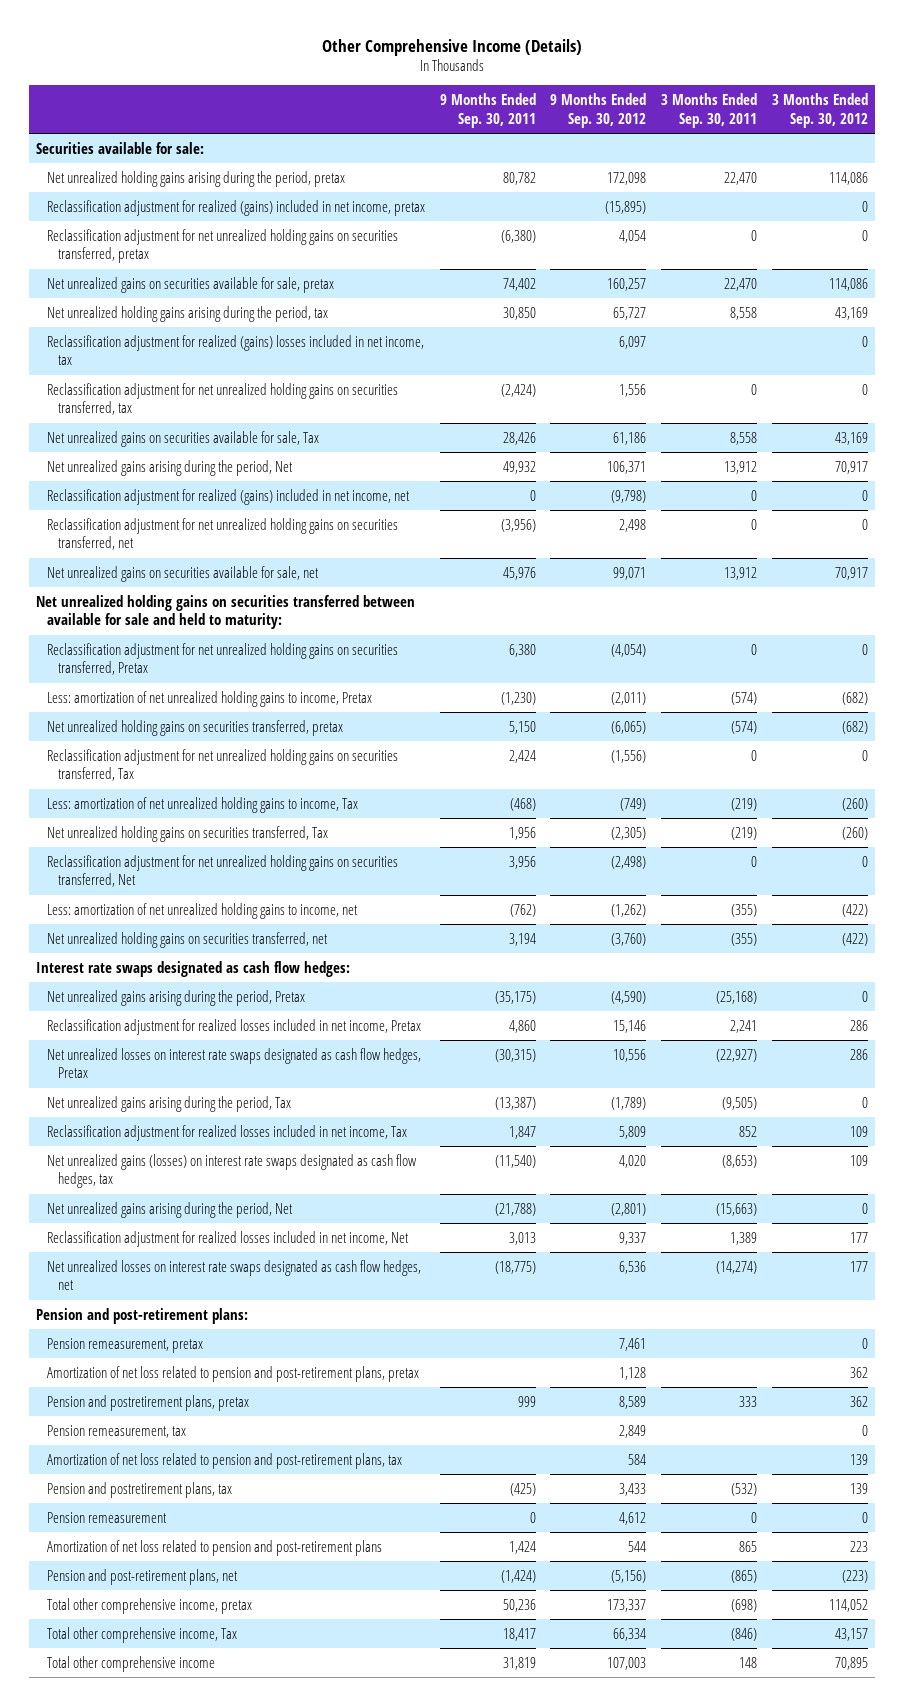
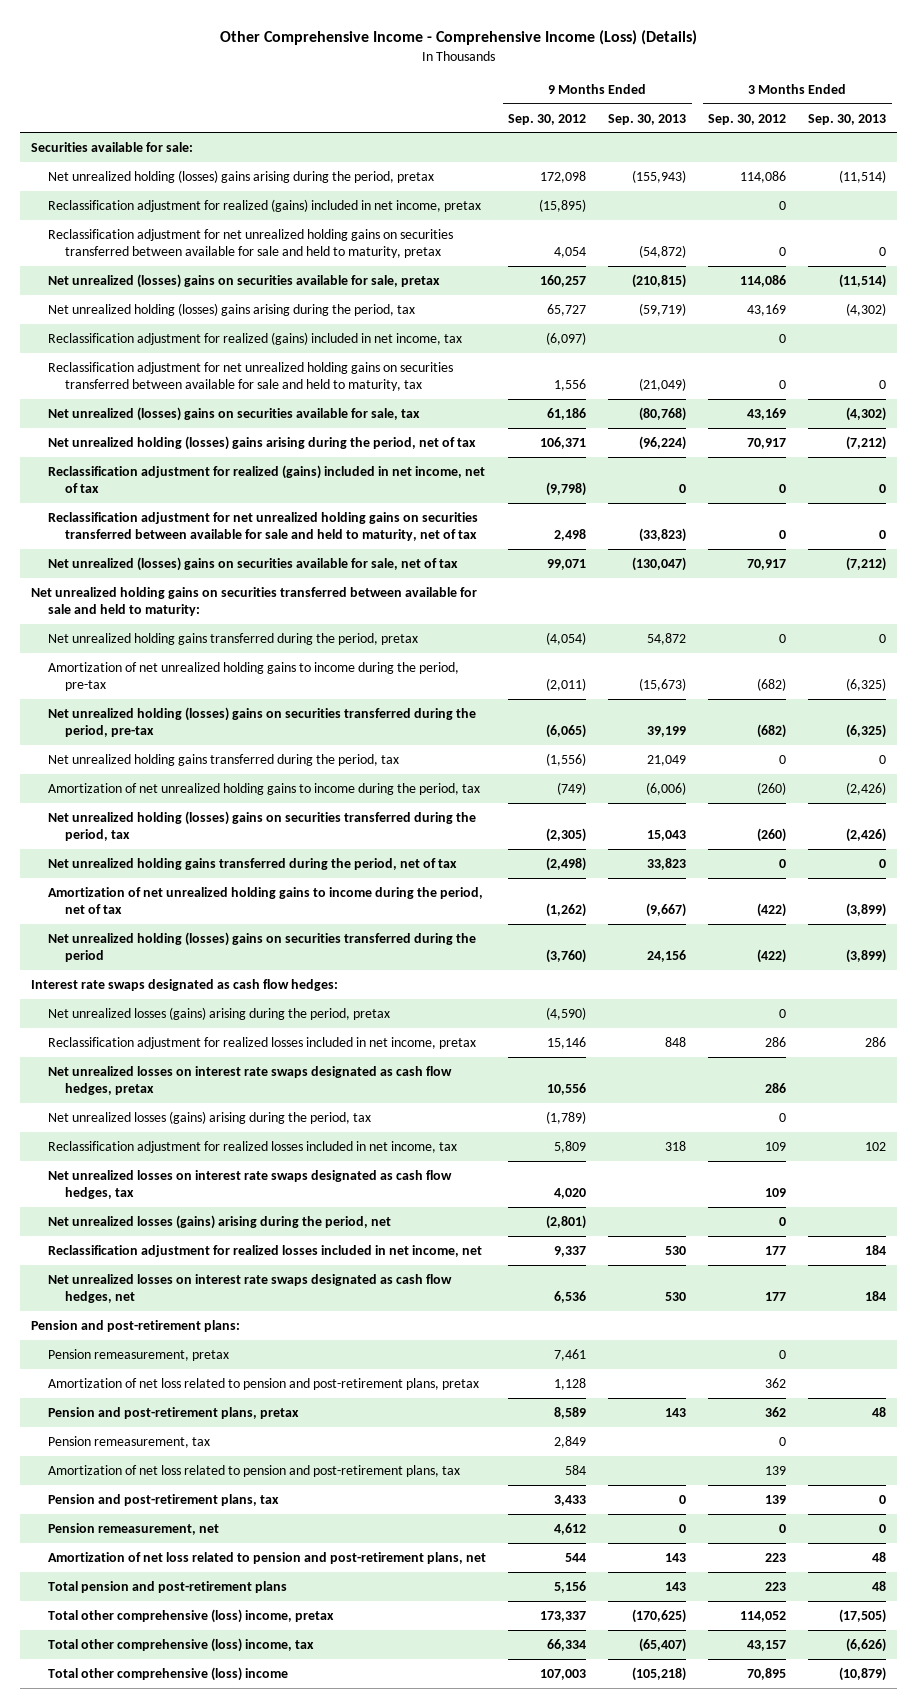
- Other Comprehensive Income (Details)
+ Other Comprehensive Income - Comprehensive Income (Loss) (Details)
- | 9 Months Ended Sep. 30, 2011 | 9 Months Ended Sep. 30, 2012 | 3 Months Ended Sep. 30, 2011 | 3 Months Ended Sep. 30, 2012
+ | 9 Months Ended Sep. 30, 2012 | 9 Months Ended Sep. 30, 2013 | 3 Months Ended Sep. 30, 2012 | 3 Months Ended Sep. 30, 2013
- Net unrealized holding gains arising during the period, pretax | 80,782 | 172,098 | 22,470 | 114,086
+ Net unrealized holding (losses) gains arising during the period, pretax | 172,098 | (155,943) | 114,086 | (11,514)
- Reclassification adjustment for net unrealized holding gains on securities transferred, pretax | (6,380) | 4,054 | 0 | 0
- Net unrealized gains on securities available for sale, pretax | 74,402 | 160,257 | 22,470 | 114,086
- Net unrealized holding gains arising during the period, tax | 30,850 | 65,727 | 8,558 | 43,169
- Reclassification adjustment for realized (gains) losses included in net income, tax | | 6,097 | | 0
- Reclassification adjustment for net unrealized holding gains on securities transferred, tax | (2,424) | 1,556 | 0 | 0
- Net unrealized gains on securities available for sale, Tax | 28,426 | 61,186 | 8,558 | 43,169
- Net unrealized gains arising during the period, Net | 49,932 | 106,371 | 13,912 | 70,917
- Reclassification adjustment for realized (gains) included in net income, net | 0 | (9,798) | 0 | 0
- Reclassification adjustment for net unrealized holding gains on securities transferred, net | (3,956) | 2,498 | 0 | 0
- Net unrealized gains on securities available for sale, net | 45,976 | 99,071 | 13,912 | 70,917
+ Reclassification adjustment for net unrealized holding gains on securities transferred between available for sale and held to maturity, pretax | 4,054 | (54,872) | 0 | 0
+ Net unrealized (losses) gains on securities available for sale, pretax | 160,257 | (210,815) | 114,086 | (11,514)
+ Net unrealized holding (losses) gains arising during the period, tax | 65,727 | (59,719) | 43,169 | (4,302)
+ Reclassification adjustment for realized (gains) included in net income, tax | (6,097) | | 0 |
+ Reclassification adjustment for net unrealized holding gains on securities transferred between available for sale and held to maturity, tax | 1,556 | (21,049) | 0 | 0
+ Net unrealized (losses) gains on securities available for sale, tax | 61,186 | (80,768) | 43,169 | (4,302)
+ Net unrealized holding (losses) gains arising during the period, net of tax | 106,371 | (96,224) | 70,917 | (7,212)
+ Reclassification adjustment for realized (gains) included in net income, net of tax | (9,798) | 0 | 0 | 0
+ Reclassification adjustment for net unrealized holding gains on securities transferred between available for sale and held to maturity, net of tax | 2,498 | (33,823) | 0 | 0
+ Net unrealized (losses) gains on securities available for sale, net of tax | 99,071 | (130,047) | 70,917 | (7,212)
- Reclassification adjustment for net unrealized holding gains on securities transferred, Pretax | 6,380 | (4,054) | 0 | 0
- Less: amortization of net unrealized holding gains to income, Pretax | (1,230) | (2,011) | (574) | (682)
- Net unrealized holding gains on securities transferred, pretax | 5,150 | (6,065) | (574) | (682)
- Reclassification adjustment for net unrealized holding gains on securities transferred, Tax | 2,424 | (1,556) | 0 | 0
- Less: amortization of net unrealized holding gains to income, Tax | (468) | (749) | (219) | (260)
- Net unrealized holding gains on securities transferred, Tax | 1,956 | (2,305) | (219) | (260)
- Reclassification adjustment for net unrealized holding gains on securities transferred, Net | 3,956 | (2,498) | 0 | 0
- Less: amortization of net unrealized holding gains to income, net | (762) | (1,262) | (355) | (422)
- Net unrealized holding gains on securities transferred, net | 3,194 | (3,760) | (355) | (422)
+ Net unrealized holding gains transferred during the period, pretax | (4,054) | 54,872 | 0 | 0
+ Amortization of net unrealized holding gains to income during the period, pre-tax | (2,011) | (15,673) | (682) | (6,325)
+ Net unrealized holding (losses) gains on securities transferred during the period, pre-tax | (6,065) | 39,199 | (682) | (6,325)
+ Net unrealized holding gains transferred during the period, tax | (1,556) | 21,049 | 0 | 0
+ Amortization of net unrealized holding gains to income during the period, tax | (749) | (6,006) | (260) | (2,426)
+ Net unrealized holding (losses) gains on securities transferred during the period, tax | (2,305) | 15,043 | (260) | (2,426)
+ Net unrealized holding gains transferred during the period, net of tax | (2,498) | 33,823 | 0 | 0
+ Amortization of net unrealized holding gains to income during the period, net of tax | (1,262) | (9,667) | (422) | (3,899)
+ Net unrealized holding (losses) gains on securities transferred during the period | (3,760) | 24,156 | (422) | (3,899)
- Net unrealized gains arising during the period, Pretax | (35,175) | (4,590) | (25,168) | 0
- Reclassification adjustment for realized losses included in net income, Pretax | 4,860 | 15,146 | 2,241 | 286
- Net unrealized losses on interest rate swaps designated as cash flow hedges, Pretax | (30,315) | 10,556 | (22,927) | 286
- Net unrealized gains arising during the period, Tax | (13,387) | (1,789) | (9,505) | 0
- Reclassification adjustment for realized losses included in net income, Tax | 1,847 | 5,809 | 852 | 109
- Net unrealized gains (losses) on interest rate swaps designated as cash flow hedges, tax | (11,540) | 4,020 | (8,653) | 109
- Net unrealized gains arising during the period, Net | (21,788) | (2,801) | (15,663) | 0
- Reclassification adjustment for realized losses included in net income, Net | 3,013 | 9,337 | 1,389 | 177
+ Net unrealized losses (gains) arising during the period, pretax | (4,590) | | 0 |
+ Reclassification adjustment for realized losses included in net income, pretax | 15,146 | 848 | 286 | 286
+ Net unrealized losses on interest rate swaps designated as cash flow hedges, pretax | 10,556 | | 286 |
+ Net unrealized losses (gains) arising during the period, tax | (1,789) | | 0 |
+ Reclassification adjustment for realized losses included in net income, tax | 5,809 | 318 | 109 | 102
+ Net unrealized losses on interest rate swaps designated as cash flow hedges, tax | 4,020 | | 109 |
+ Net unrealized losses (gains) arising during the period, net | (2,801) | | 0 |
+ Reclassification adjustment for realized losses included in net income, net | 9,337 | 530 | 177 | 184
- Pension and postretirement plans, pretax | 999 | 8,589 | 333 | 362
+ Pension and post-retirement plans, pretax | 8,589 | 143 | 362 | 48
- Pension and postretirement plans, tax | (425) | 3,433 | (532) | 139
- Pension remeasurement | 0 | 4,612 | 0 | 0
- Amortization of net loss related to pension and post-retirement plans | 1,424 | 544 | 865 | 223
- Pension and post-retirement plans, net | (1,424) | (5,156) | (865) | (223)
- Total other comprehensive income, pretax | 50,236 | 173,337 | (698) | 114,052
- Total other comprehensive income, Tax | 18,417 | 66,334 | (846) | 43,157
- Total other comprehensive income | 31,819 | 107,003 | 148 | 70,895
+ Pension and post-retirement plans, tax | 3,433 | 0 | 139 | 0
+ Pension remeasurement, net | 4,612 | 0 | 0 | 0
+ Amortization of net loss related to pension and post-retirement plans, net | 544 | 143 | 223 | 48
+ Total pension and post-retirement plans | 5,156 | 143 | 223 | 48
+ Total other comprehensive (loss) income, pretax | 173,337 | (170,625) | 114,052 | (17,505)
+ Total other comprehensive (loss) income, tax | 66,334 | (65,407) | 43,157 | (6,626)
+ Total other comprehensive (loss) income | 107,003 | (105,218) | 70,895 | (10,879)

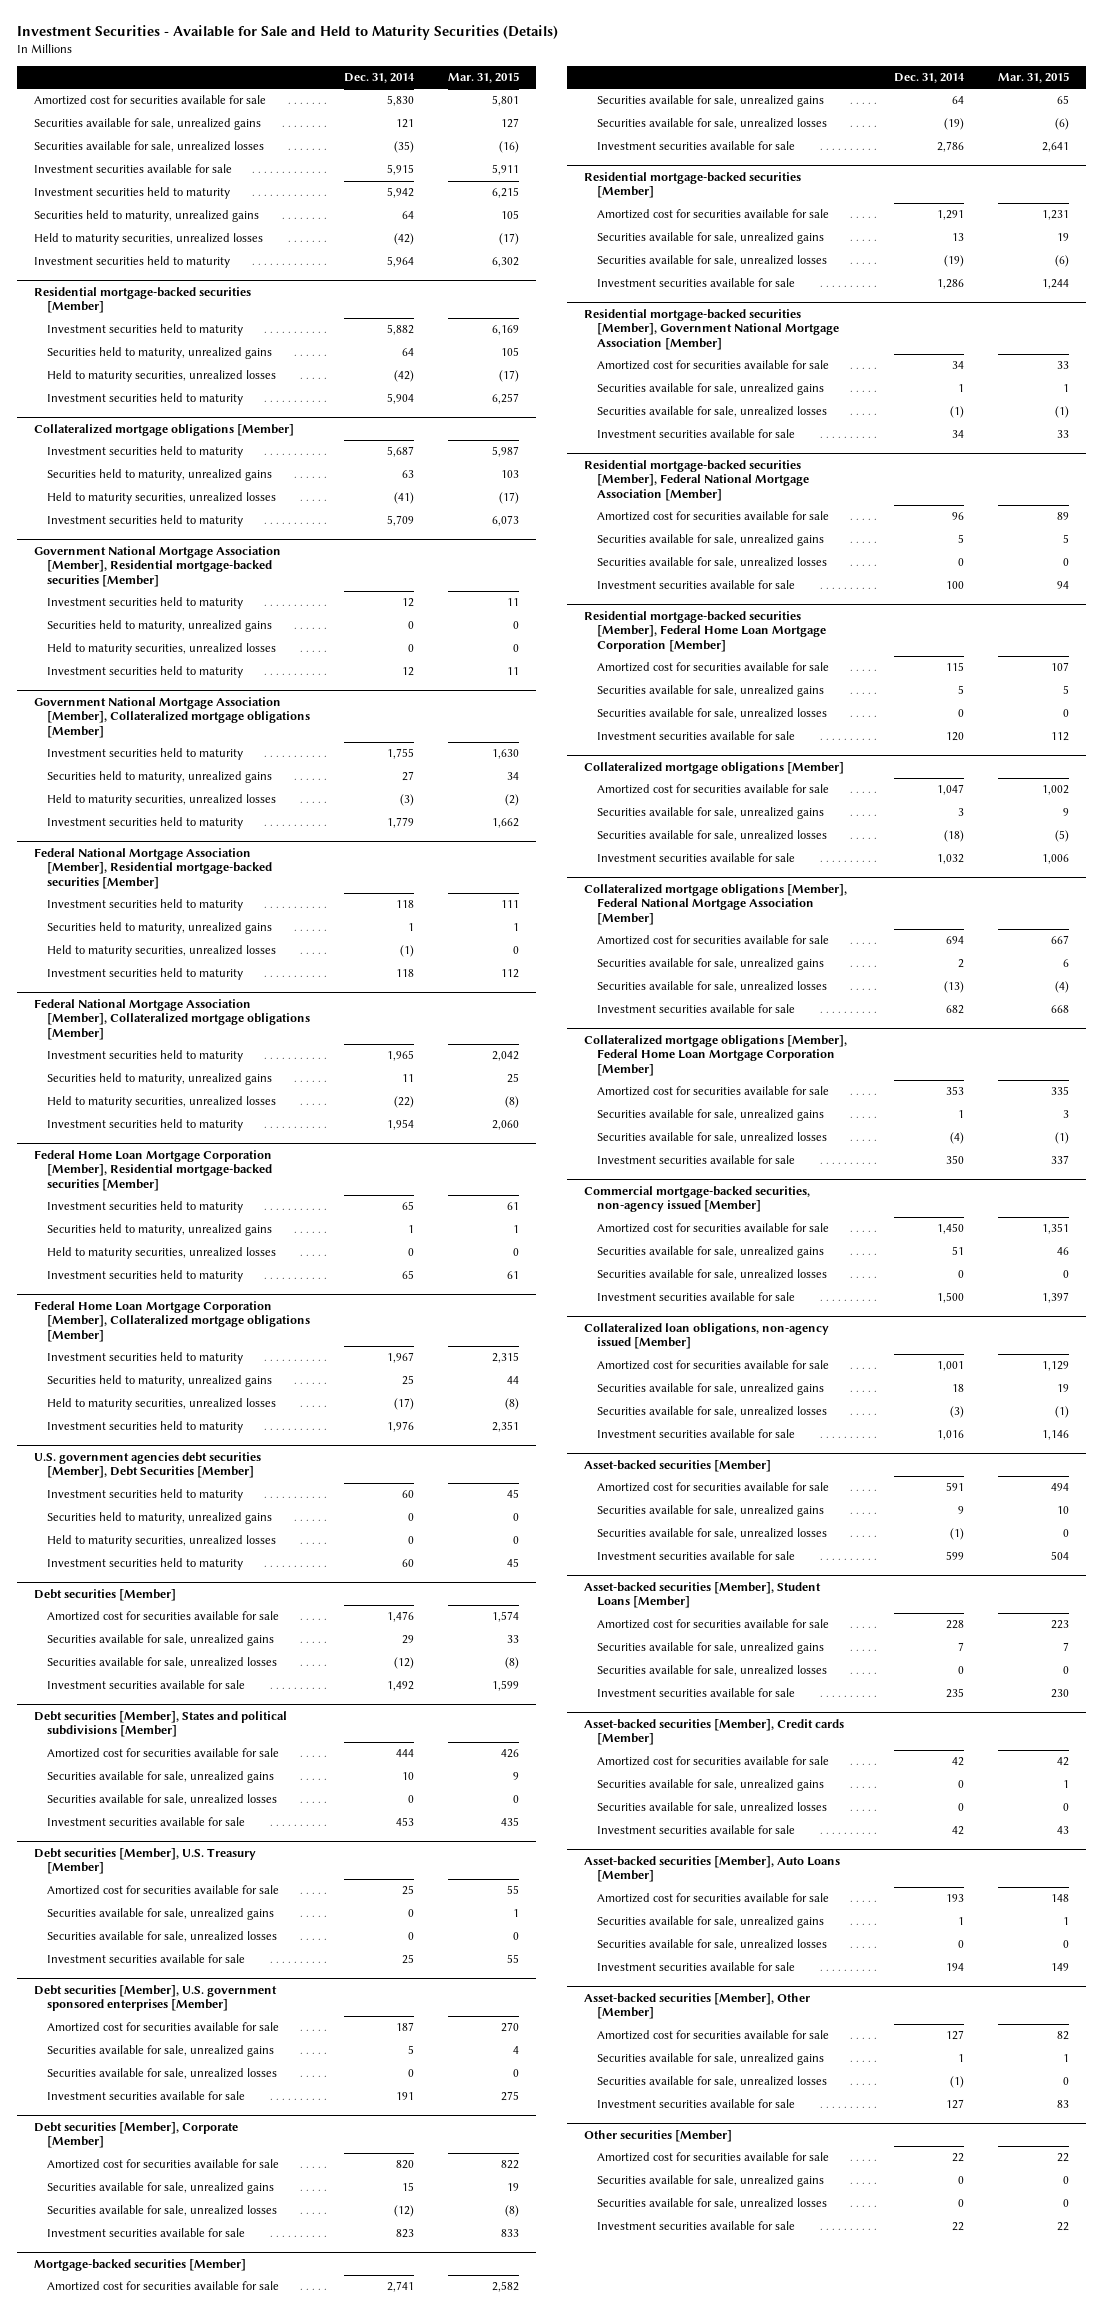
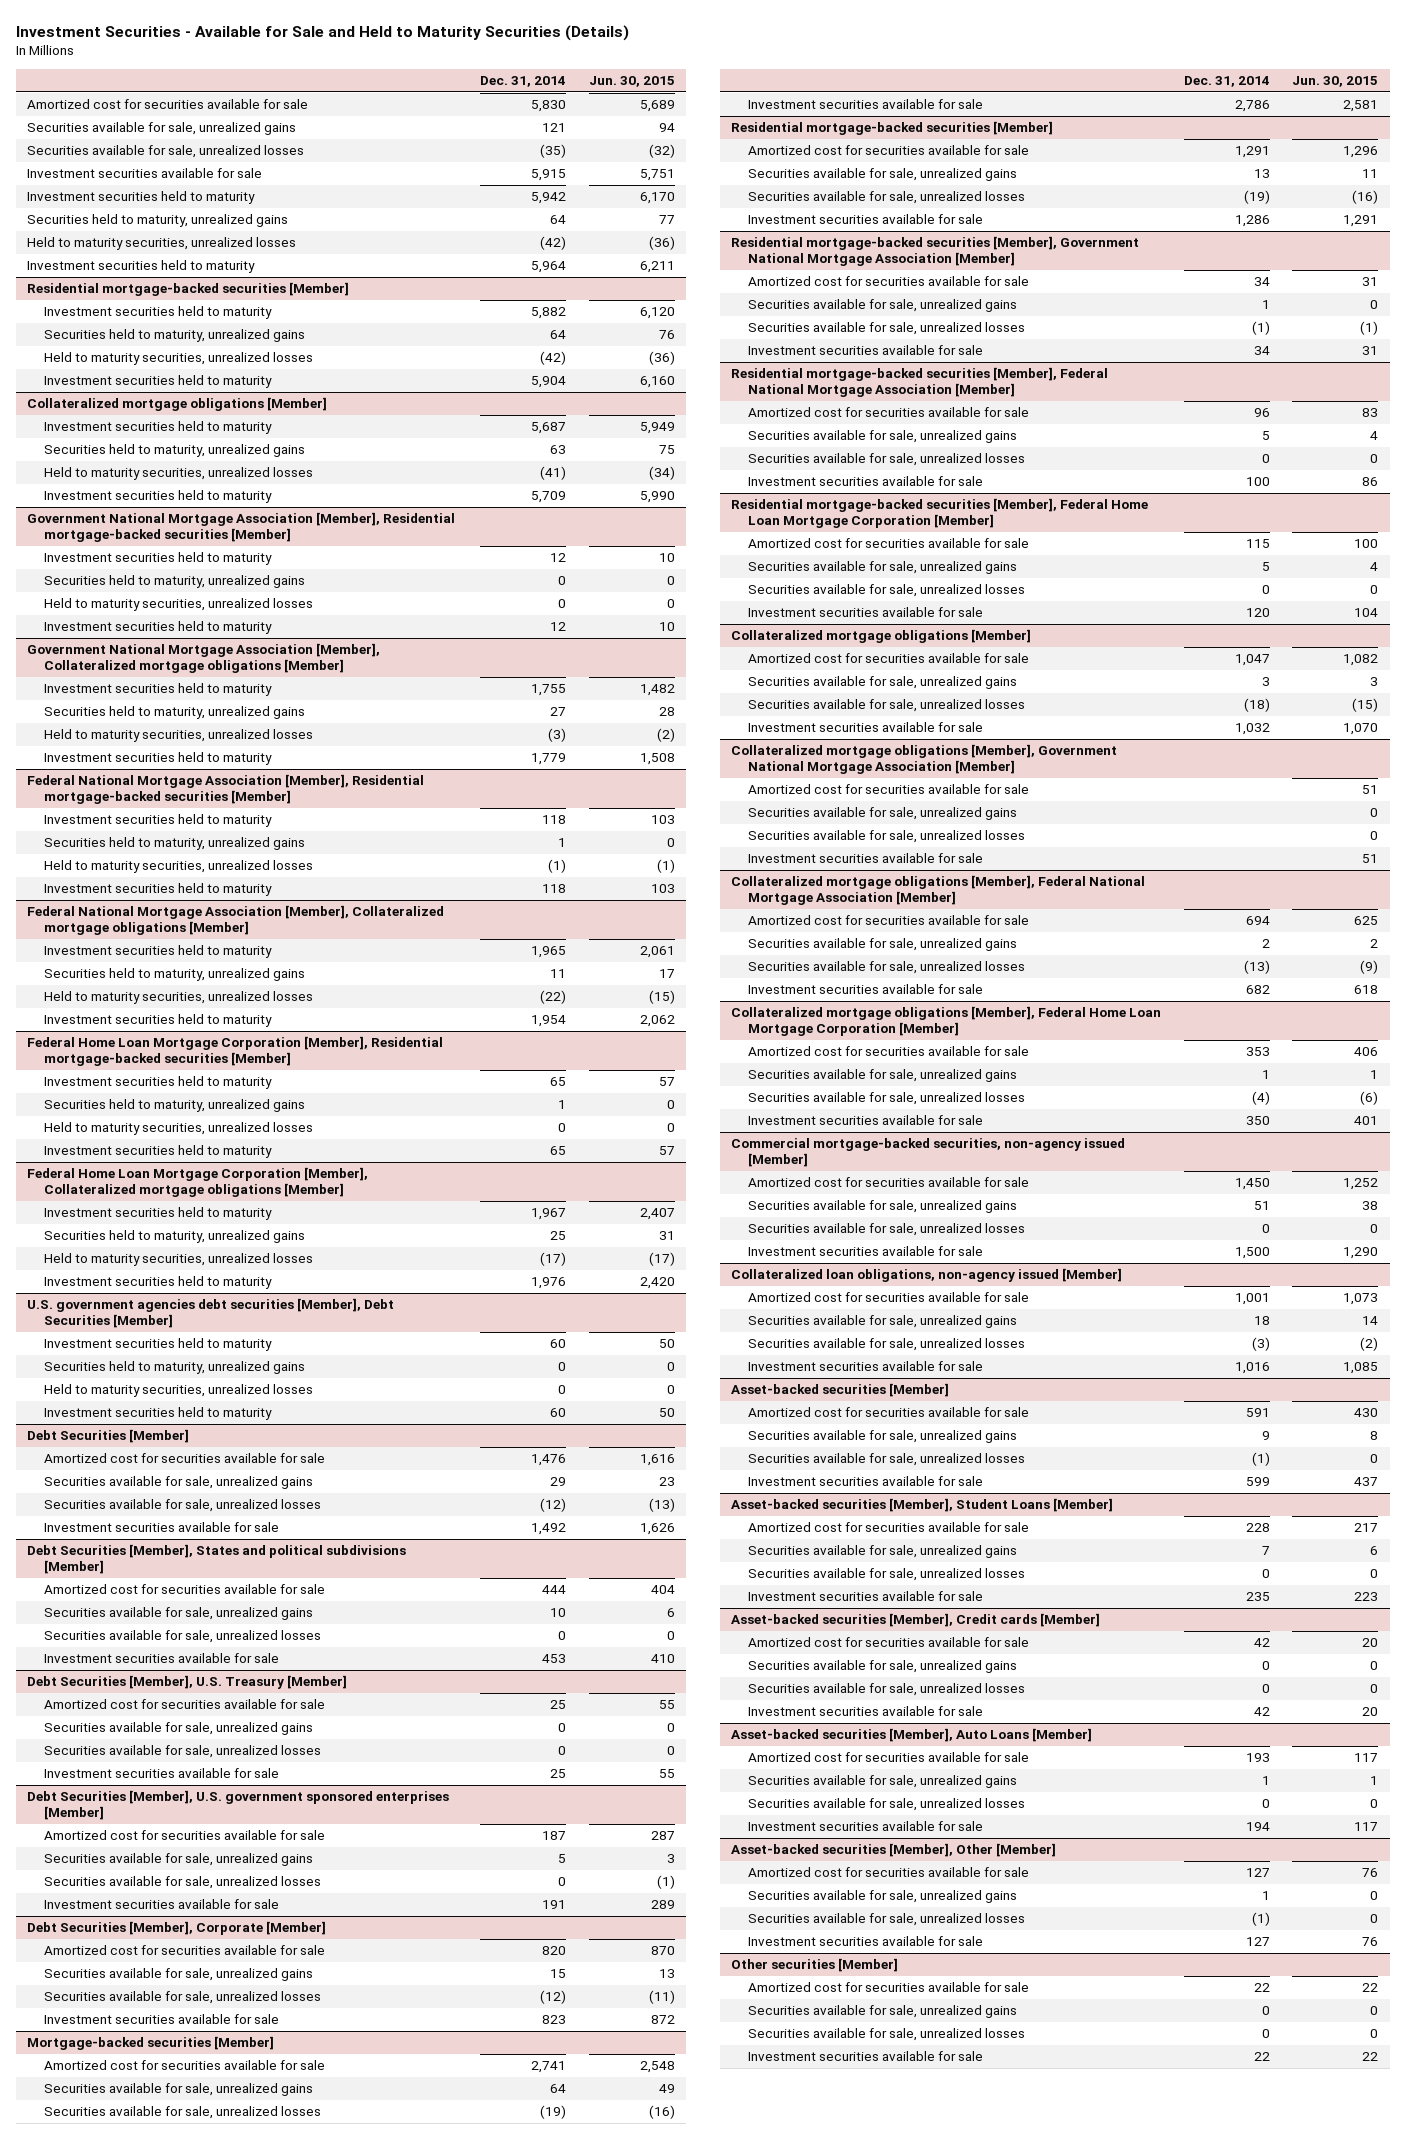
- | Dec. 31, 2014 | Mar. 31, 2015
+ | Dec. 31, 2014 | Jun. 30, 2015
- Debt securities [Member]
+ Debt Securities [Member]
- Debt securities [Member], States and political subdivisions [Member]
+ Debt Securities [Member], States and political subdivisions [Member]
- Debt securities [Member], U.S. Treasury [Member]
+ Debt Securities [Member], U.S. Treasury [Member]
- Debt securities [Member], U.S. government sponsored enterprises [Member]
+ Debt Securities [Member], U.S. government sponsored enterprises [Member]
- Debt securities [Member], Corporate [Member]
+ Debt Securities [Member], Corporate [Member]
+ Collateralized mortgage obligations [Member], Government National Mortgage Association [Member]
+ Amortized cost for securities available for sale | | 51
+ Securities available for sale, unrealized gains | | 0
+ Securities available for sale, unrealized losses | | 0
+ Investment securities available for sale | | 51

